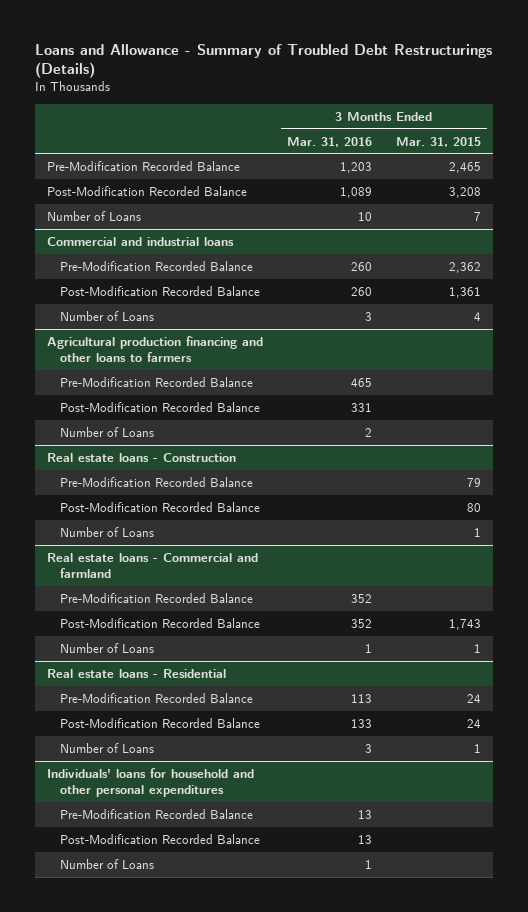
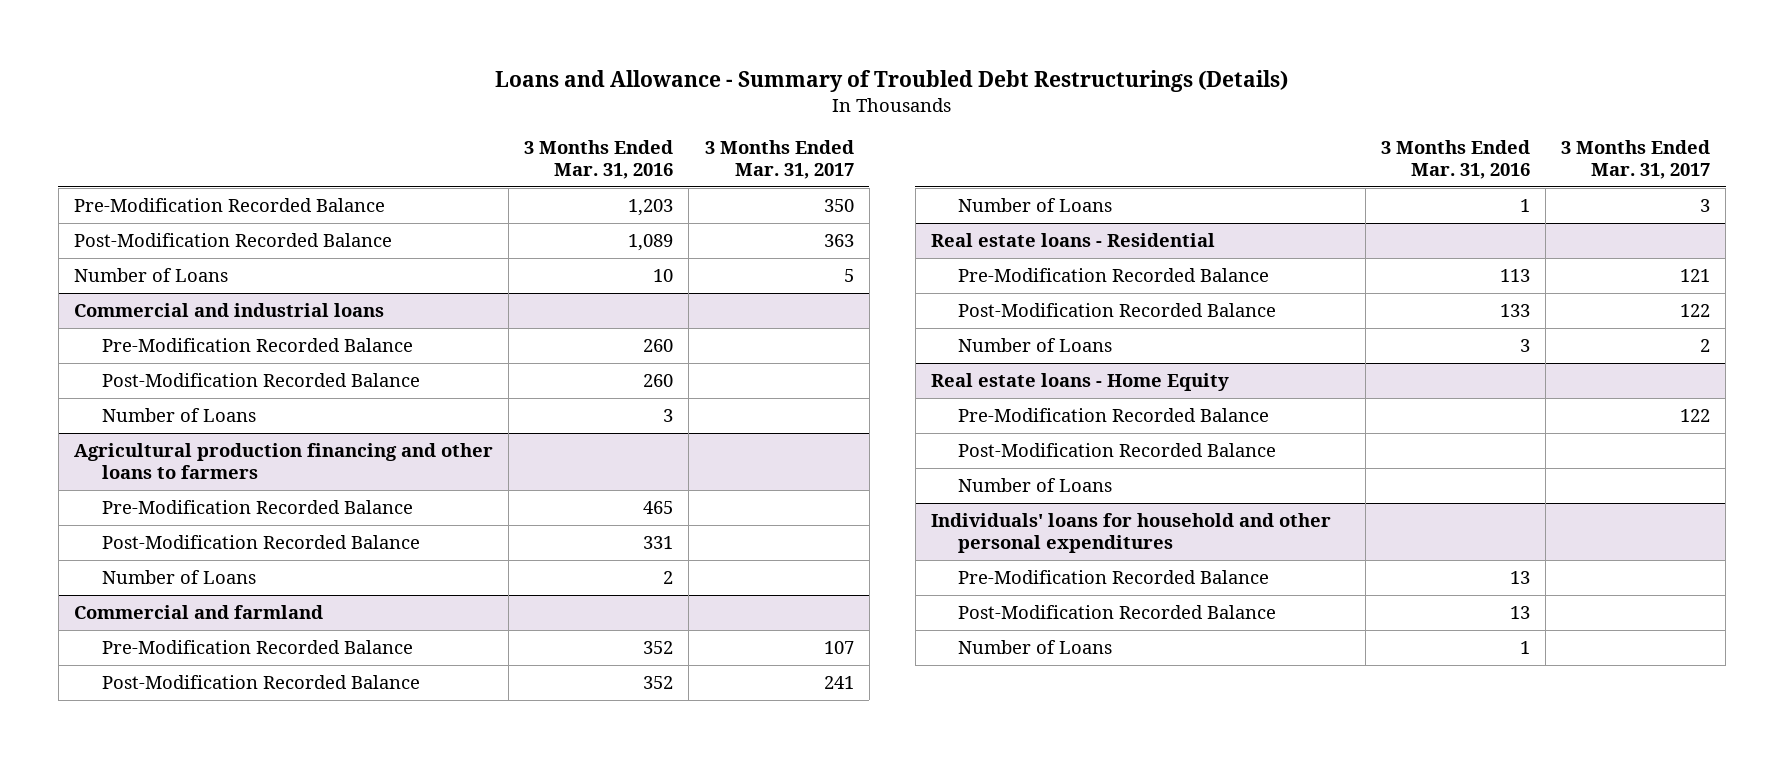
- | 3 Months Ended Mar. 31, 2016 | 3 Months Ended Mar. 31, 2015
+ | 3 Months Ended Mar. 31, 2016 | 3 Months Ended Mar. 31, 2017
- Real estate loans - Construction
- Pre-Modification Recorded Balance | | 79
- Post-Modification Recorded Balance | | 80
- Number of Loans | | 1
- Real estate loans - Commercial and farmland
+ Commercial and farmland
+ Real estate loans - Home Equity
+ Pre-Modification Recorded Balance | | 122
+ Post-Modification Recorded Balance
+ Number of Loans

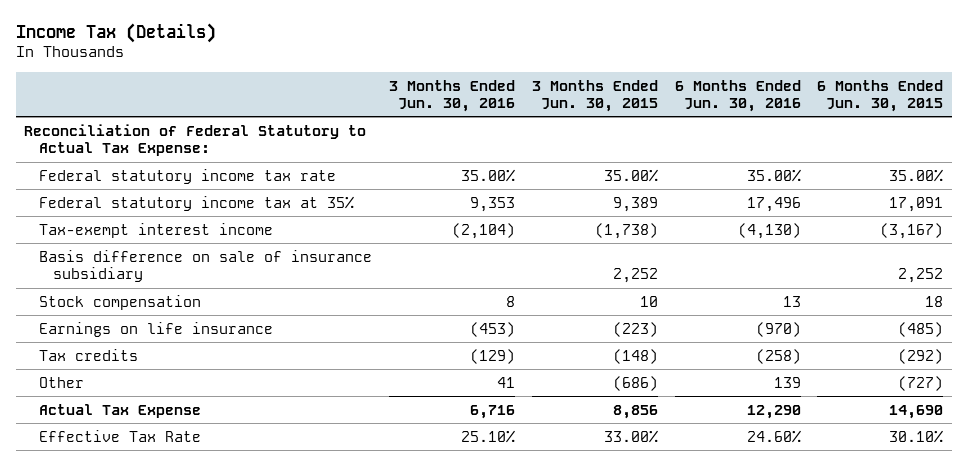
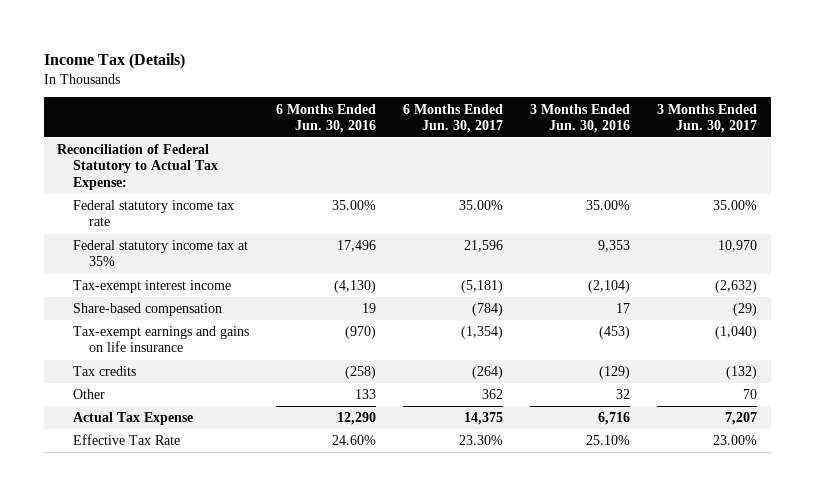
- | 3 Months Ended Jun. 30, 2016 | 3 Months Ended Jun. 30, 2015 | 6 Months Ended Jun. 30, 2016 | 6 Months Ended Jun. 30, 2015
+ | 6 Months Ended Jun. 30, 2016 | 6 Months Ended Jun. 30, 2017 | 3 Months Ended Jun. 30, 2016 | 3 Months Ended Jun. 30, 2017
- Basis difference on sale of insurance subsidiary | | 2,252 | | 2,252
- Stock compensation | 8 | 10 | 13 | 18
- Earnings on life insurance | (453) | (223) | (970) | (485)
+ Share-based compensation | 19 | (784) | 17 | (29)
+ Tax-exempt earnings and gains on life insurance | (970) | (1,354) | (453) | (1,040)
- Other | 41 | (686) | 139 | (727)
+ Other | 133 | 362 | 32 | 70

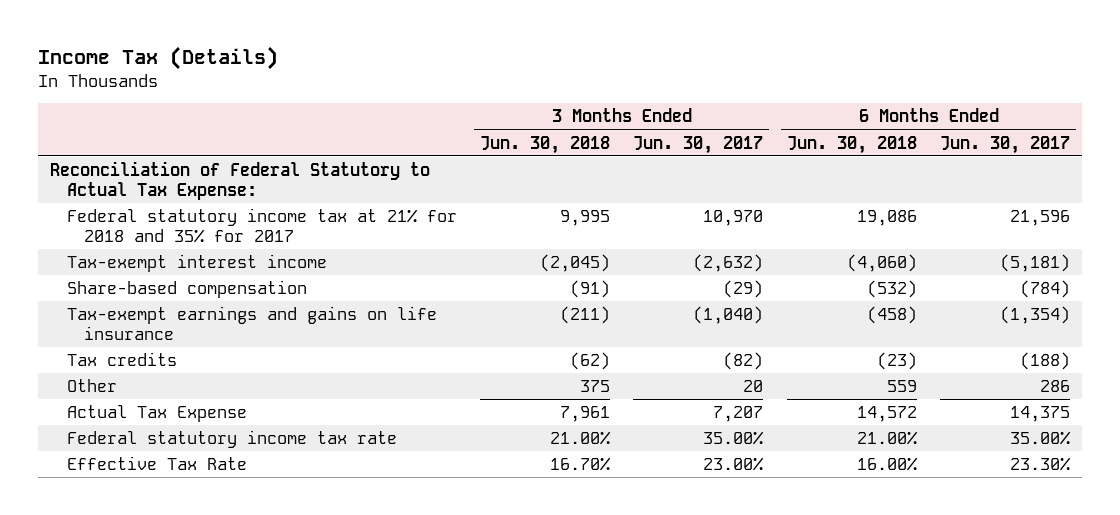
- | 6 Months Ended Jun. 30, 2016 | 6 Months Ended Jun. 30, 2017 | 3 Months Ended Jun. 30, 2016 | 3 Months Ended Jun. 30, 2017
+ | 3 Months Ended Jun. 30, 2018 | 3 Months Ended Jun. 30, 2017 | 6 Months Ended Jun. 30, 2018 | 6 Months Ended Jun. 30, 2017
- Federal statutory income tax at 35% | 17,496 | 21,596 | 9,353 | 10,970
+ Federal statutory income tax at 21% for 2018 and 35% for 2017 | 9,995 | 10,970 | 19,086 | 21,596
- Tax credits | (258) | (264) | (129) | (132)
- Other | 133 | 362 | 32 | 70
+ Tax credits | (62) | (82) | (23) | (188)
+ Other | 375 | 20 | 559 | 286
moved down: Federal statutory income tax rate | 21.00% | 35.00% | 21.00% | 35.00%

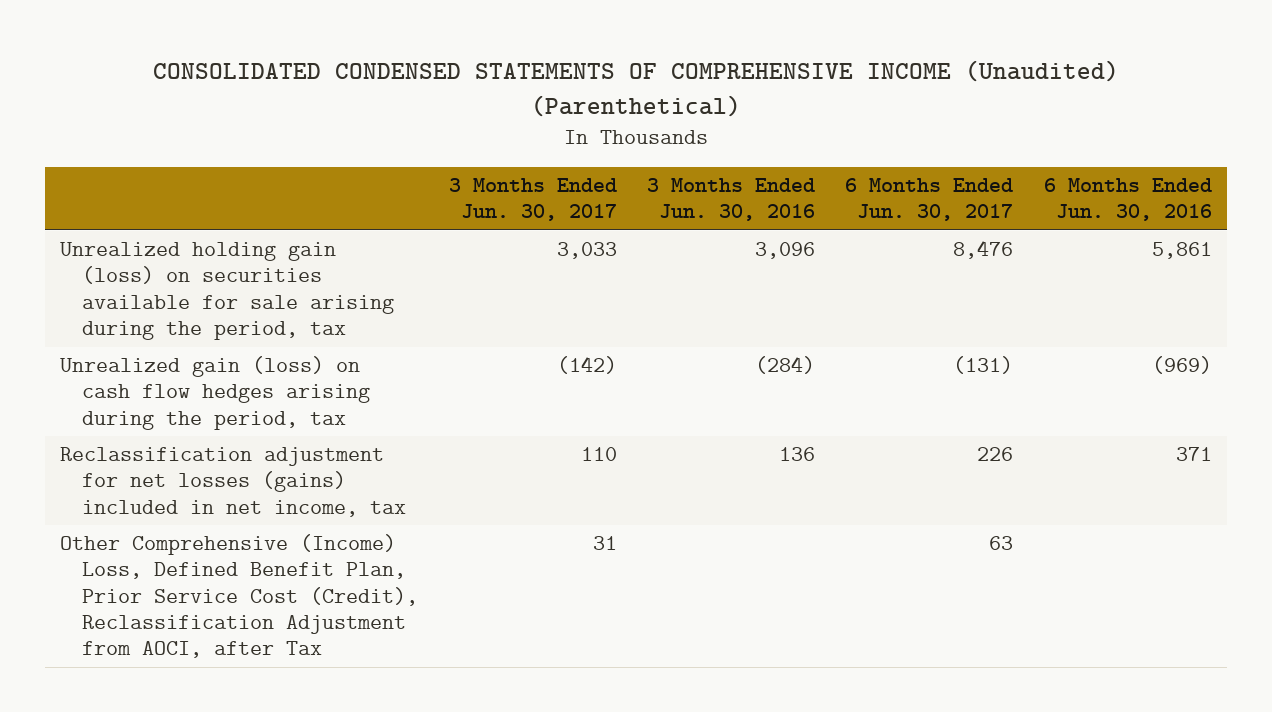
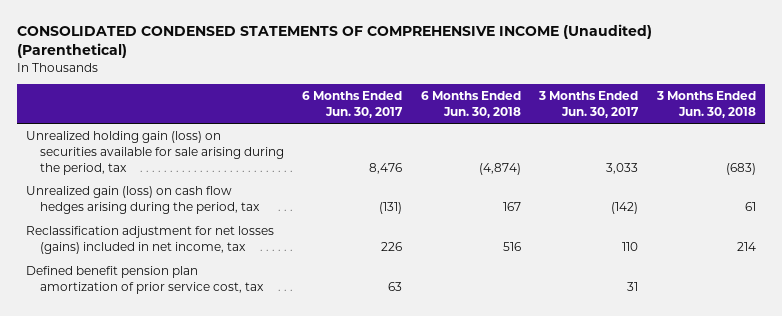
- | 3 Months Ended Jun. 30, 2017 | 3 Months Ended Jun. 30, 2016 | 6 Months Ended Jun. 30, 2017 | 6 Months Ended Jun. 30, 2016
+ | 6 Months Ended Jun. 30, 2017 | 6 Months Ended Jun. 30, 2018 | 3 Months Ended Jun. 30, 2017 | 3 Months Ended Jun. 30, 2018
- Other Comprehensive (Income) Loss, Defined Benefit Plan, Prior Service Cost (Credit), Reclassification Adjustment from AOCI, after Tax | 31 | | 63 |
+ Defined benefit pension plan amortization of prior service cost, tax | 63 | | 31 |

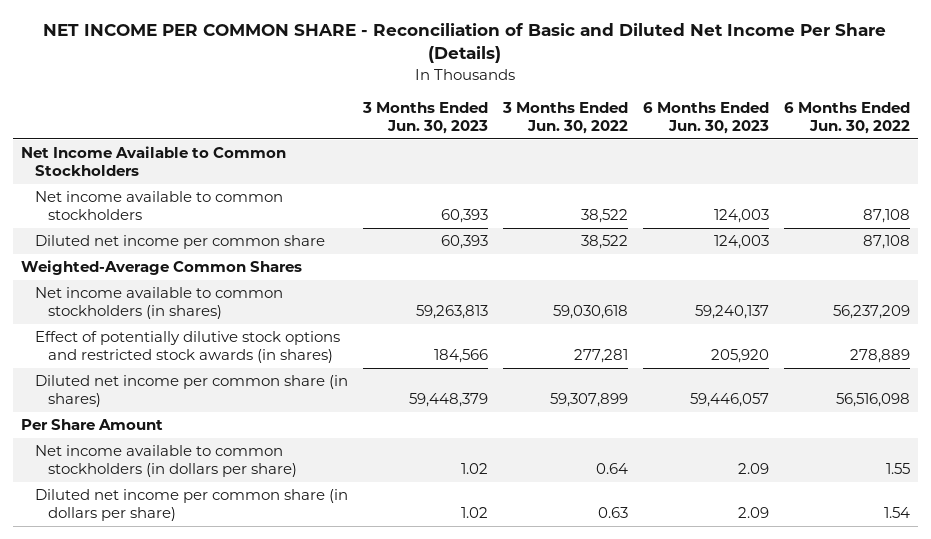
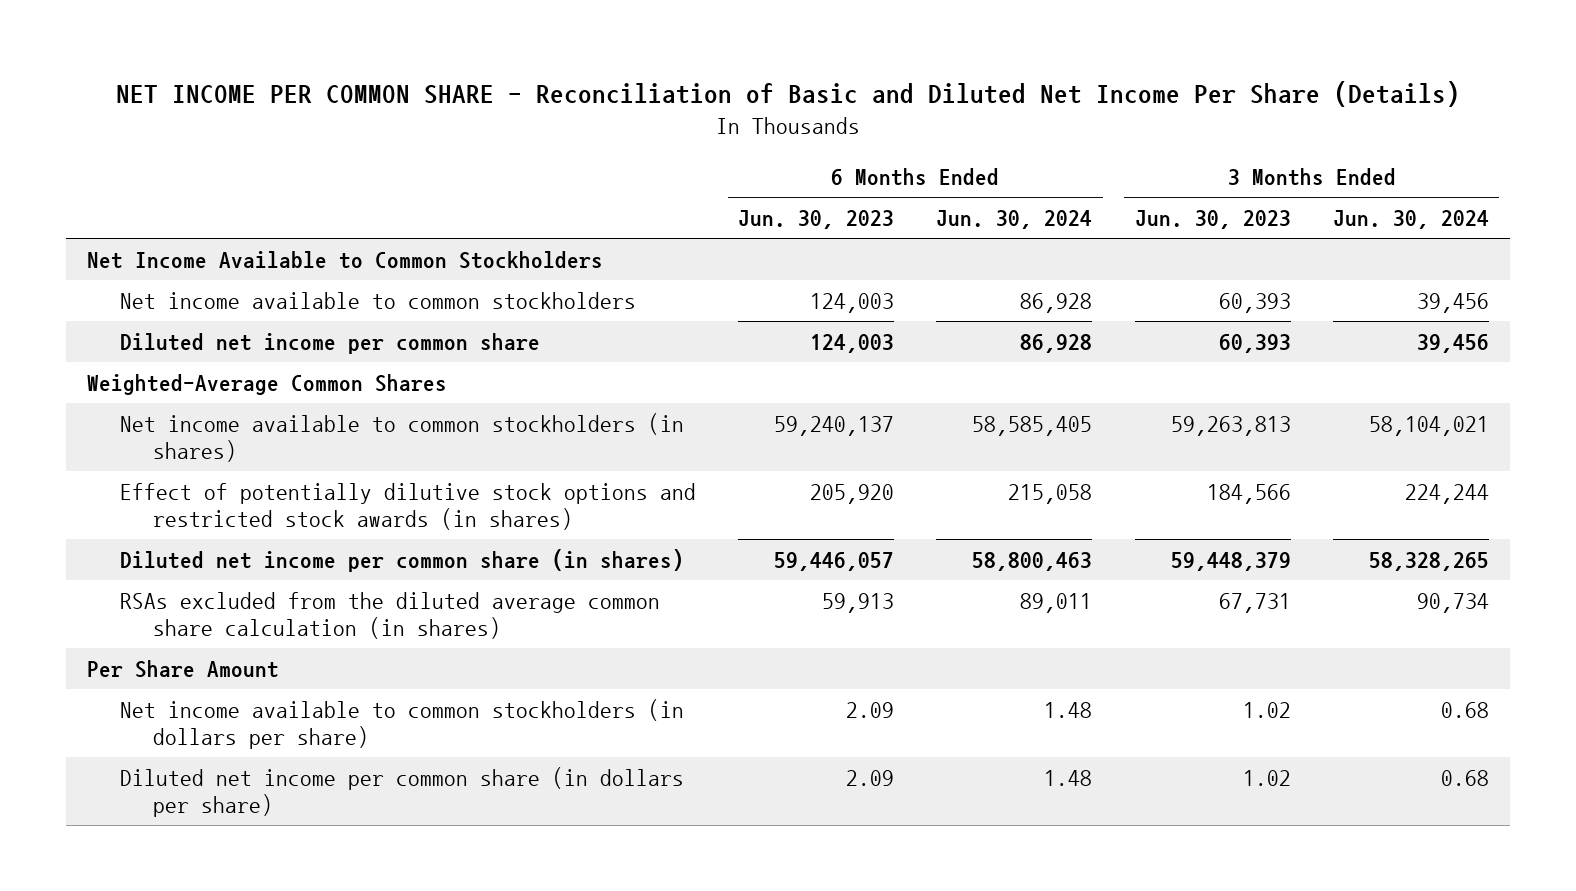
- | 3 Months Ended Jun. 30, 2023 | 3 Months Ended Jun. 30, 2022 | 6 Months Ended Jun. 30, 2023 | 6 Months Ended Jun. 30, 2022
+ | 6 Months Ended Jun. 30, 2023 | 6 Months Ended Jun. 30, 2024 | 3 Months Ended Jun. 30, 2023 | 3 Months Ended Jun. 30, 2024
+ RSAs excluded from the diluted average common share calculation (in shares) | 59,913 | 89,011 | 67,731 | 90,734

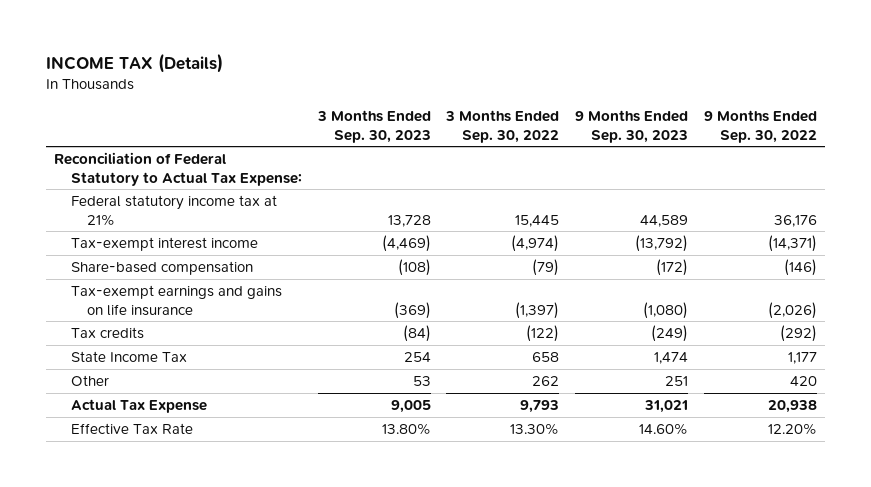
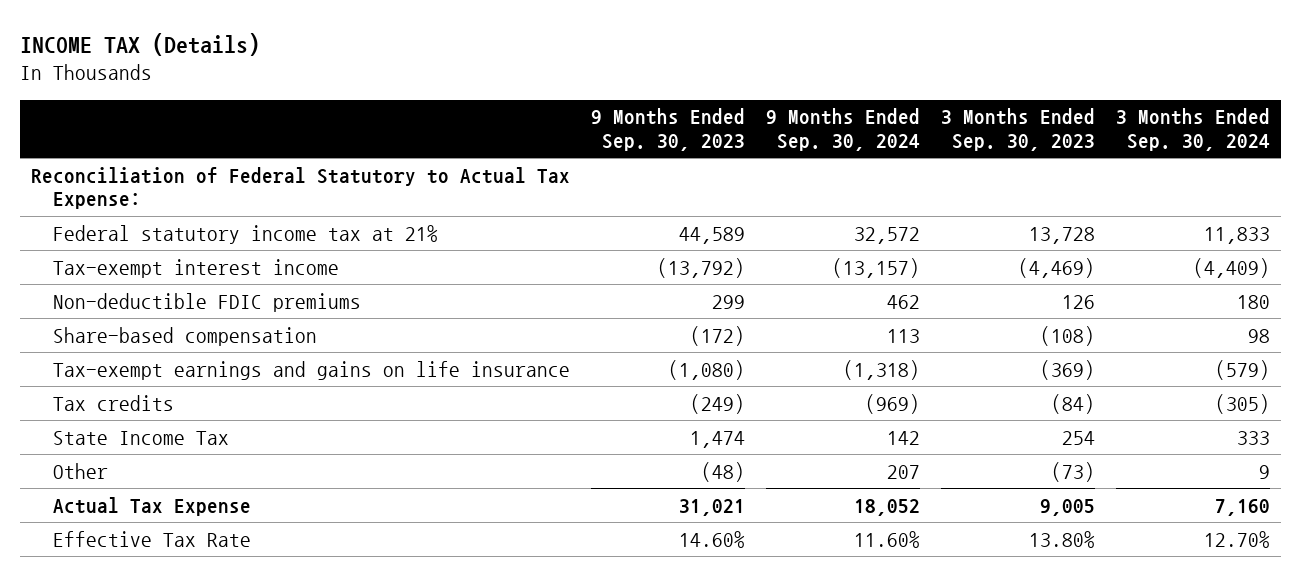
- | 3 Months Ended Sep. 30, 2023 | 3 Months Ended Sep. 30, 2022 | 9 Months Ended Sep. 30, 2023 | 9 Months Ended Sep. 30, 2022
+ | 9 Months Ended Sep. 30, 2023 | 9 Months Ended Sep. 30, 2024 | 3 Months Ended Sep. 30, 2023 | 3 Months Ended Sep. 30, 2024
+ Non-deductible FDIC premiums | 299 | 462 | 126 | 180
- Other | 53 | 262 | 251 | 420
+ Other | (48) | 207 | (73) | 9

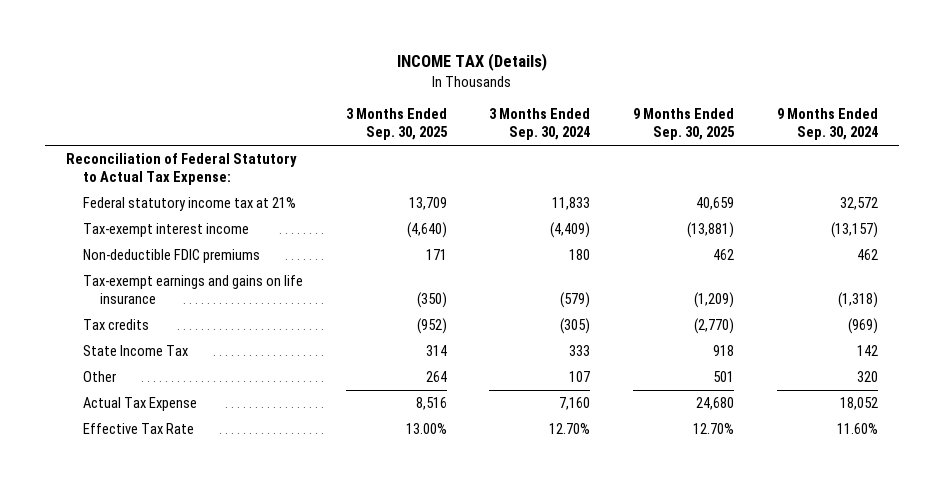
- | 9 Months Ended Sep. 30, 2023 | 9 Months Ended Sep. 30, 2024 | 3 Months Ended Sep. 30, 2023 | 3 Months Ended Sep. 30, 2024
+ | 3 Months Ended Sep. 30, 2025 | 3 Months Ended Sep. 30, 2024 | 9 Months Ended Sep. 30, 2025 | 9 Months Ended Sep. 30, 2024
- Share-based compensation | (172) | 113 | (108) | 98
- Other | (48) | 207 | (73) | 9
+ Other | 264 | 107 | 501 | 320

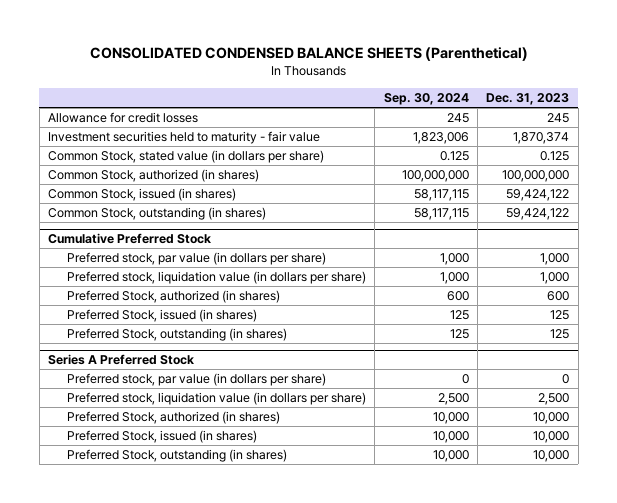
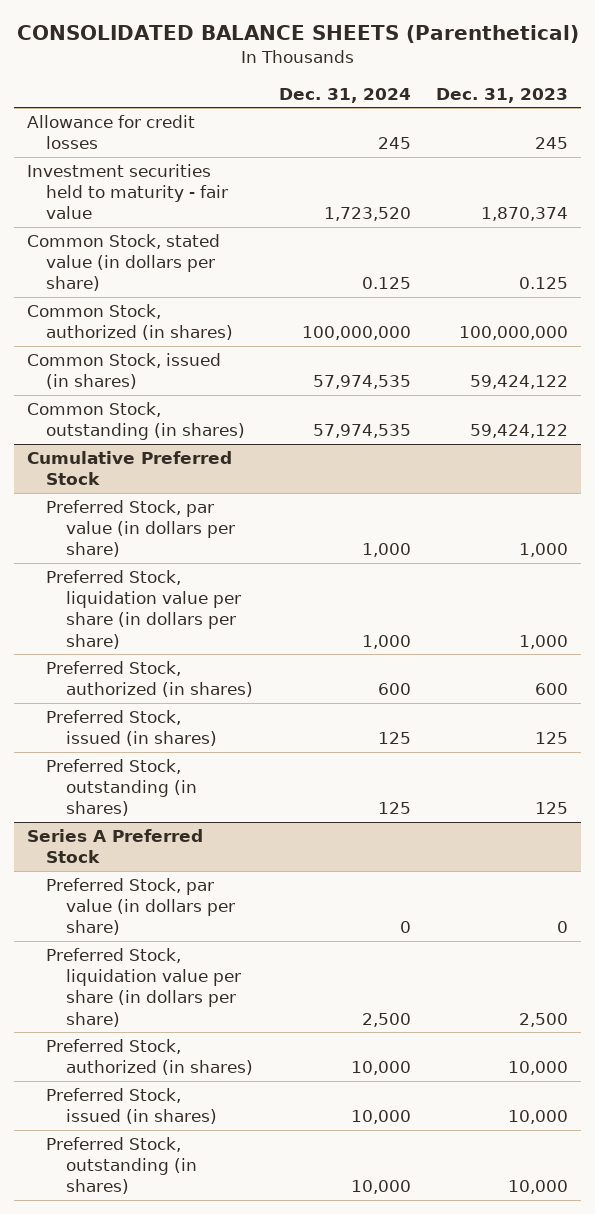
- CONSOLIDATED CONDENSED BALANCE SHEETS (Parenthetical)
+ CONSOLIDATED BALANCE SHEETS (Parenthetical)
- | Sep. 30, 2024 | Dec. 31, 2023
+ | Dec. 31, 2024 | Dec. 31, 2023
@ Cumulative Preferred Stock
- Preferred stock, par value (in dollars per share) | 1,000 | 1,000
- Preferred stock, liquidation value (in dollars per share) | 1,000 | 1,000
+ Preferred Stock, par value (in dollars per share) | 1,000 | 1,000
+ Preferred Stock, liquidation value per share (in dollars per share) | 1,000 | 1,000
@ Series A Preferred Stock
- Preferred stock, par value (in dollars per share) | 0 | 0
- Preferred stock, liquidation value (in dollars per share) | 2,500 | 2,500
+ Preferred Stock, par value (in dollars per share) | 0 | 0
+ Preferred Stock, liquidation value per share (in dollars per share) | 2,500 | 2,500

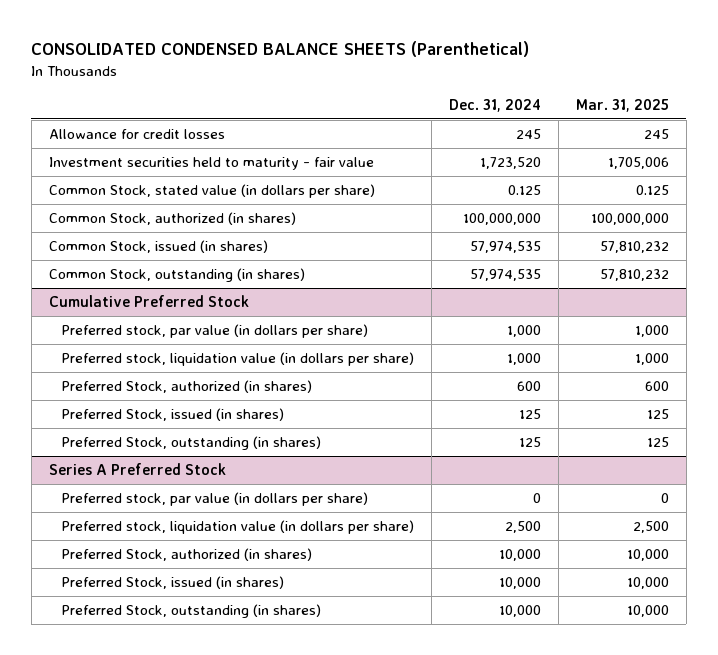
- CONSOLIDATED BALANCE SHEETS (Parenthetical)
+ CONSOLIDATED CONDENSED BALANCE SHEETS (Parenthetical)
- | Dec. 31, 2024 | Dec. 31, 2023
+ | Dec. 31, 2024 | Mar. 31, 2025
@ Cumulative Preferred Stock
- Preferred Stock, par value (in dollars per share) | 1,000 | 1,000
- Preferred Stock, liquidation value per share (in dollars per share) | 1,000 | 1,000
+ Preferred stock, par value (in dollars per share) | 1,000 | 1,000
+ Preferred stock, liquidation value (in dollars per share) | 1,000 | 1,000
@ Series A Preferred Stock
- Preferred Stock, par value (in dollars per share) | 0 | 0
- Preferred Stock, liquidation value per share (in dollars per share) | 2,500 | 2,500
+ Preferred stock, par value (in dollars per share) | 0 | 0
+ Preferred stock, liquidation value (in dollars per share) | 2,500 | 2,500

